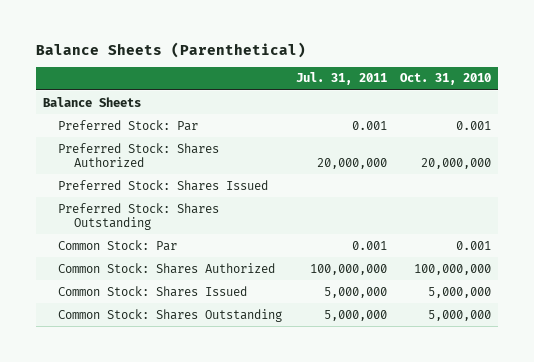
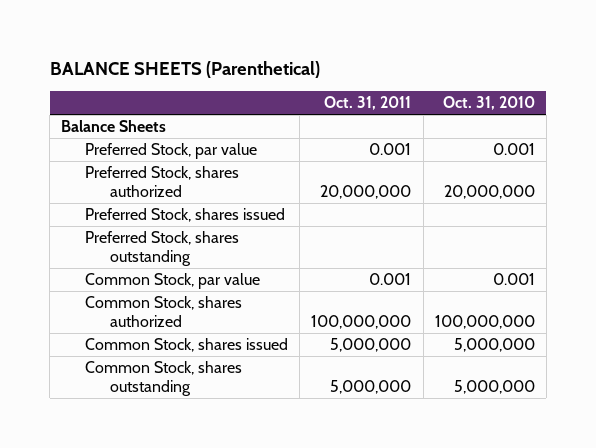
- Balance Sheets (Parenthetical)
+ BALANCE SHEETS (Parenthetical)
- | Jul. 31, 2011 | Oct. 31, 2010
+ | Oct. 31, 2011 | Oct. 31, 2010
- Preferred Stock: Par | 0.001 | 0.001
- Preferred Stock: Shares Authorized | 20,000,000 | 20,000,000
- Preferred Stock: Shares Issued
- Preferred Stock: Shares Outstanding
- Common Stock: Par | 0.001 | 0.001
- Common Stock: Shares Authorized | 100,000,000 | 100,000,000
- Common Stock: Shares Issued | 5,000,000 | 5,000,000
- Common Stock: Shares Outstanding | 5,000,000 | 5,000,000
+ Preferred Stock, par value | 0.001 | 0.001
+ Preferred Stock, shares authorized | 20,000,000 | 20,000,000
+ Preferred Stock, shares issued
+ Preferred Stock, shares outstanding
+ Common Stock, par value | 0.001 | 0.001
+ Common Stock, shares authorized | 100,000,000 | 100,000,000
+ Common Stock, shares issued | 5,000,000 | 5,000,000
+ Common Stock, shares outstanding | 5,000,000 | 5,000,000

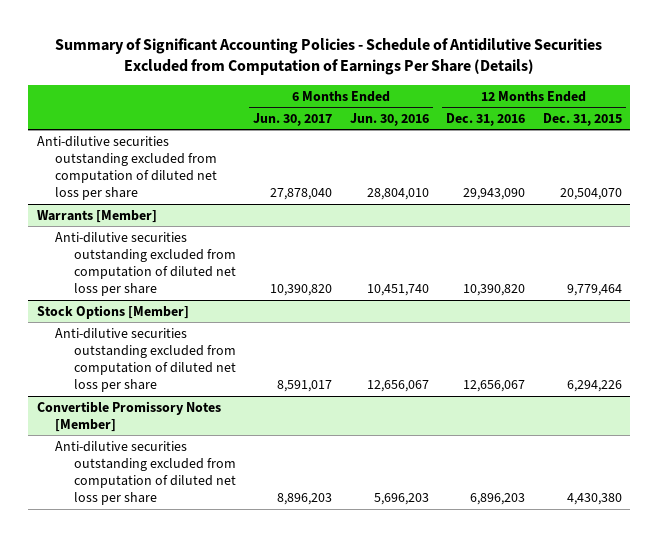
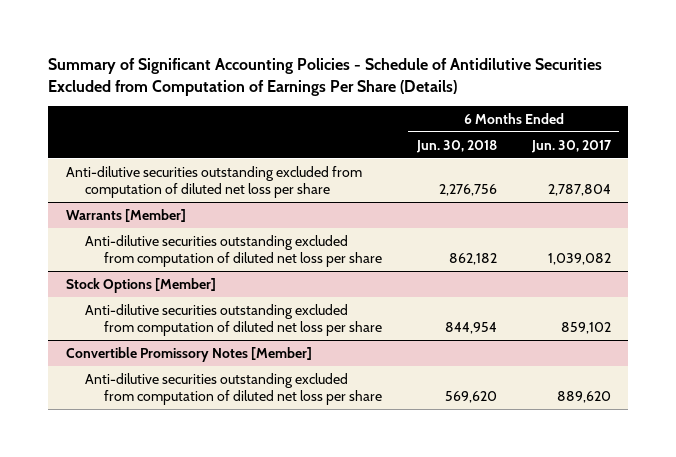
- | 6 Months Ended Jun. 30, 2017 | 6 Months Ended Jun. 30, 2016 | 12 Months Ended Dec. 31, 2016 | 12 Months Ended Dec. 31, 2015
+ | 6 Months Ended Jun. 30, 2018 | 6 Months Ended Jun. 30, 2017
- Anti-dilutive securities outstanding excluded from computation of diluted net loss per share | 27,878,040 | 28,804,010 | 29,943,090 | 20,504,070
+ Anti-dilutive securities outstanding excluded from computation of diluted net loss per share | 2,276,756 | 2,787,804
@ Warrants [Member]
- Anti-dilutive securities outstanding excluded from computation of diluted net loss per share | 10,390,820 | 10,451,740 | 10,390,820 | 9,779,464
+ Anti-dilutive securities outstanding excluded from computation of diluted net loss per share | 862,182 | 1,039,082
@ Stock Options [Member]
- Anti-dilutive securities outstanding excluded from computation of diluted net loss per share | 8,591,017 | 12,656,067 | 12,656,067 | 6,294,226
+ Anti-dilutive securities outstanding excluded from computation of diluted net loss per share | 844,954 | 859,102
@ Convertible Promissory Notes [Member]
- Anti-dilutive securities outstanding excluded from computation of diluted net loss per share | 8,896,203 | 5,696,203 | 6,896,203 | 4,430,380
+ Anti-dilutive securities outstanding excluded from computation of diluted net loss per share | 569,620 | 889,620

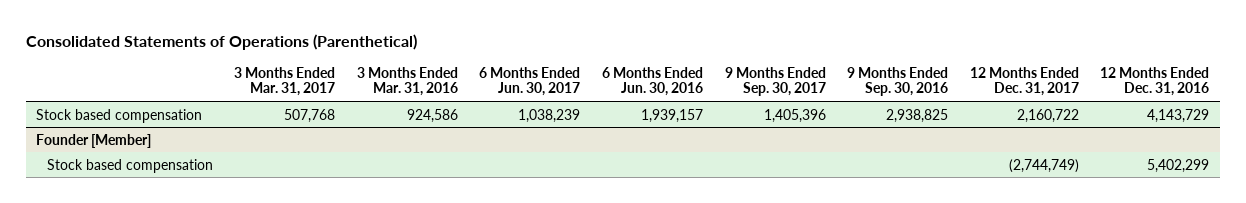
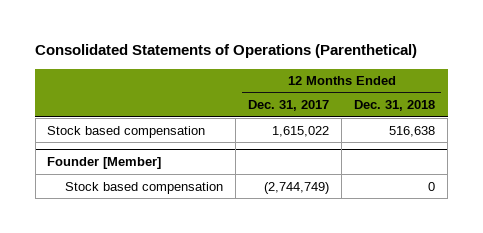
- | 3 Months Ended Mar. 31, 2017 | 3 Months Ended Mar. 31, 2016 | 6 Months Ended Jun. 30, 2017 | 6 Months Ended Jun. 30, 2016 | 9 Months Ended Sep. 30, 2017 | 9 Months Ended Sep. 30, 2016 | 12 Months Ended Dec. 31, 2017 | 12 Months Ended Dec. 31, 2016
+ | 12 Months Ended Dec. 31, 2017 | 12 Months Ended Dec. 31, 2018
- Stock based compensation | 507,768 | 924,586 | 1,038,239 | 1,939,157 | 1,405,396 | 2,938,825 | 2,160,722 | 4,143,729
+ Stock based compensation | 1,615,022 | 516,638

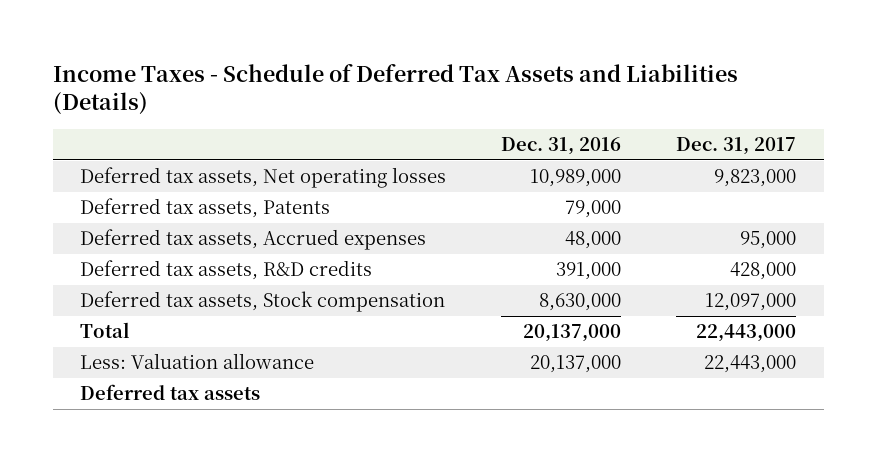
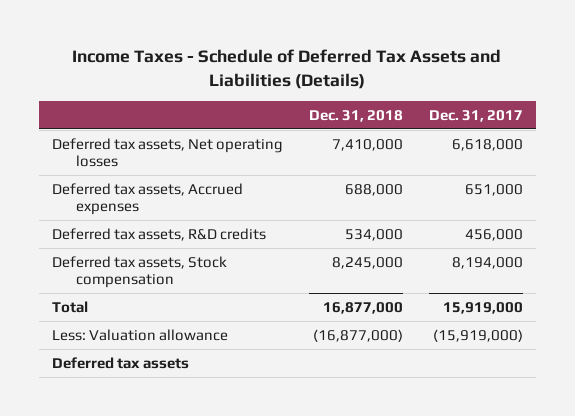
- | Dec. 31, 2016 | Dec. 31, 2017
+ | Dec. 31, 2018 | Dec. 31, 2017
- Deferred tax assets, Net operating losses | 10,989,000 | 9,823,000
- Deferred tax assets, Patents | 79,000 |
- Deferred tax assets, Accrued expenses | 48,000 | 95,000
- Deferred tax assets, R&D credits | 391,000 | 428,000
- Deferred tax assets, Stock compensation | 8,630,000 | 12,097,000
- Total | 20,137,000 | 22,443,000
- Less: Valuation allowance | 20,137,000 | 22,443,000
+ Deferred tax assets, Net operating losses | 7,410,000 | 6,618,000
+ Deferred tax assets, Accrued expenses | 688,000 | 651,000
+ Deferred tax assets, R&D credits | 534,000 | 456,000
+ Deferred tax assets, Stock compensation | 8,245,000 | 8,194,000
+ Total | 16,877,000 | 15,919,000
+ Less: Valuation allowance | (16,877,000) | (15,919,000)

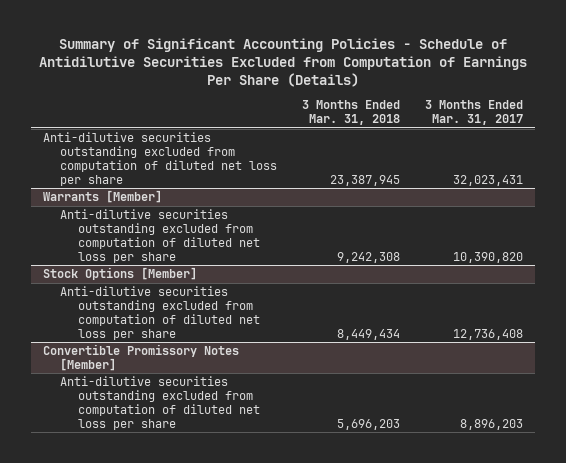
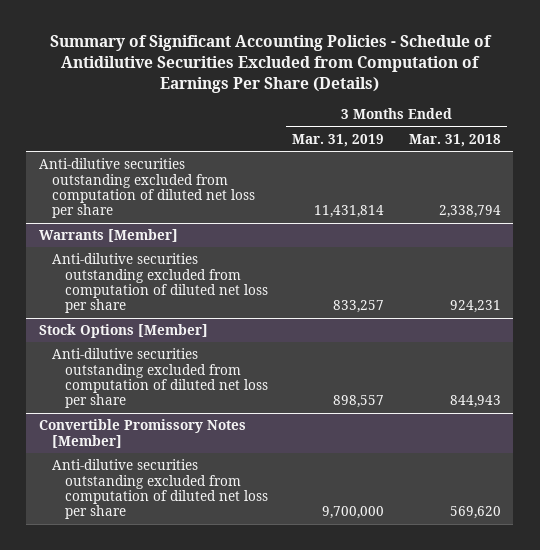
- | 3 Months Ended Mar. 31, 2018 | 3 Months Ended Mar. 31, 2017
+ | 3 Months Ended Mar. 31, 2019 | 3 Months Ended Mar. 31, 2018
- Anti-dilutive securities outstanding excluded from computation of diluted net loss per share | 23,387,945 | 32,023,431
+ Anti-dilutive securities outstanding excluded from computation of diluted net loss per share | 11,431,814 | 2,338,794
@ Warrants [Member]
- Anti-dilutive securities outstanding excluded from computation of diluted net loss per share | 9,242,308 | 10,390,820
+ Anti-dilutive securities outstanding excluded from computation of diluted net loss per share | 833,257 | 924,231
@ Stock Options [Member]
- Anti-dilutive securities outstanding excluded from computation of diluted net loss per share | 8,449,434 | 12,736,408
+ Anti-dilutive securities outstanding excluded from computation of diluted net loss per share | 898,557 | 844,943
@ Convertible Promissory Notes [Member]
- Anti-dilutive securities outstanding excluded from computation of diluted net loss per share | 5,696,203 | 8,896,203
+ Anti-dilutive securities outstanding excluded from computation of diluted net loss per share | 9,700,000 | 569,620

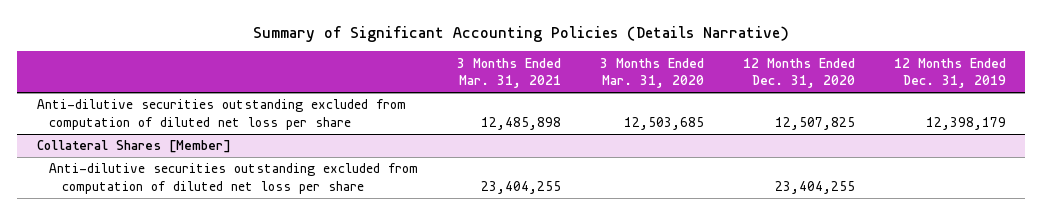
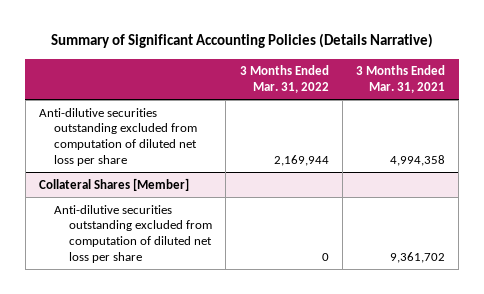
- | 3 Months Ended Mar. 31, 2021 | 3 Months Ended Mar. 31, 2020 | 12 Months Ended Dec. 31, 2020 | 12 Months Ended Dec. 31, 2019
+ | 3 Months Ended Mar. 31, 2022 | 3 Months Ended Mar. 31, 2021
- Anti-dilutive securities outstanding excluded from computation of diluted net loss per share | 12,485,898 | 12,503,685 | 12,507,825 | 12,398,179
+ Anti-dilutive securities outstanding excluded from computation of diluted net loss per share | 2,169,944 | 4,994,358
@ Collateral Shares [Member]
- Anti-dilutive securities outstanding excluded from computation of diluted net loss per share | 23,404,255 | | 23,404,255 |
+ Anti-dilutive securities outstanding excluded from computation of diluted net loss per share | 0 | 9,361,702

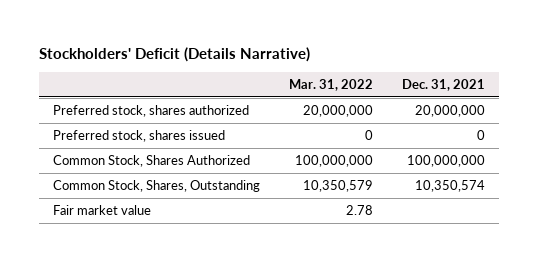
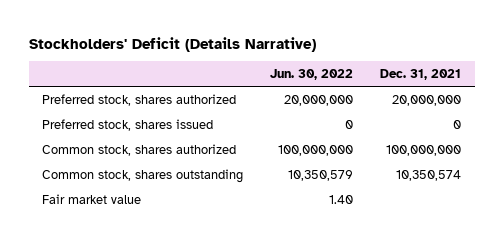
- | Mar. 31, 2022 | Dec. 31, 2021
+ | Jun. 30, 2022 | Dec. 31, 2021
- Common Stock, Shares Authorized | 100,000,000 | 100,000,000
- Common Stock, Shares, Outstanding | 10,350,579 | 10,350,574
+ Common stock, shares authorized | 100,000,000 | 100,000,000
+ Common stock, shares outstanding | 10,350,579 | 10,350,574

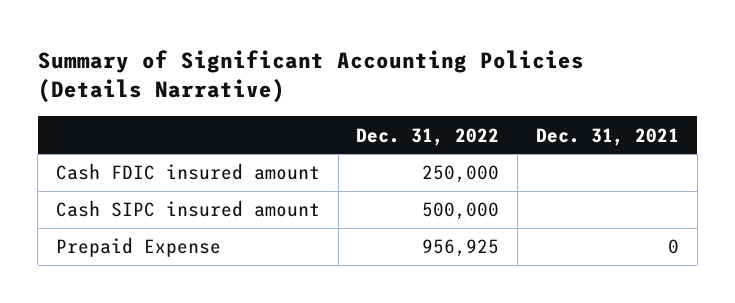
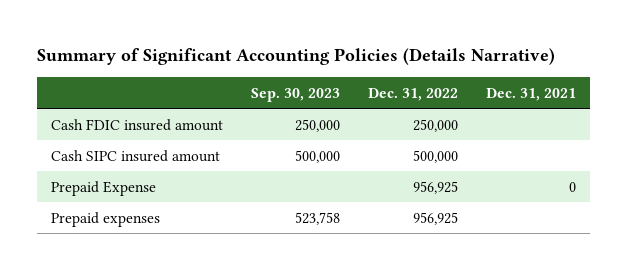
- | Dec. 31, 2022 | Dec. 31, 2021
+ | Sep. 30, 2023 | Dec. 31, 2022 | Dec. 31, 2021
+ Prepaid expenses | 523,758 | 956,925 |

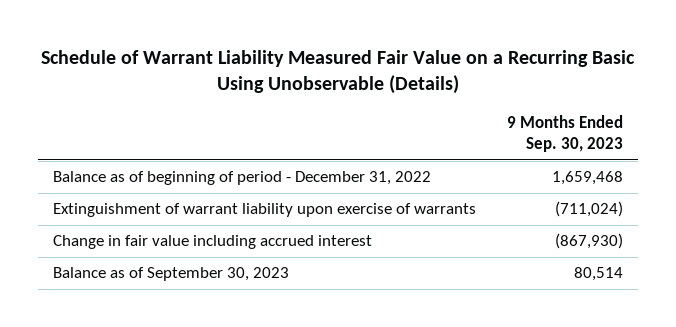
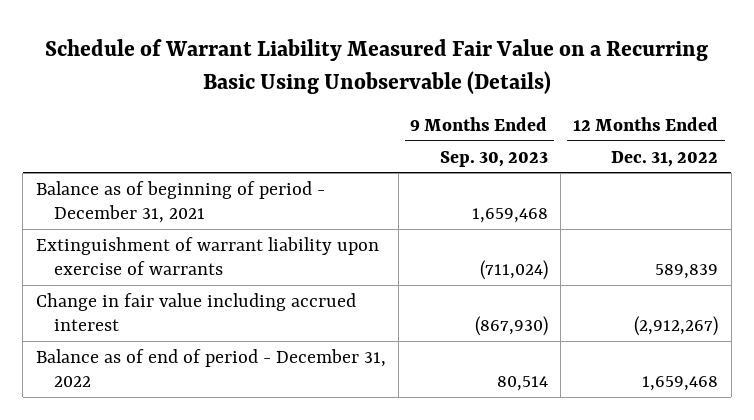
- | 9 Months Ended Sep. 30, 2023
+ | 9 Months Ended Sep. 30, 2023 | 12 Months Ended Dec. 31, 2022
- Balance as of beginning of period - December 31, 2022 | 1,659,468
+ Balance as of beginning of period - December 31, 2021 | 1,659,468 |
- Balance as of September 30, 2023 | 80,514
+ Balance as of end of period - December 31, 2022 | 80,514 | 1,659,468

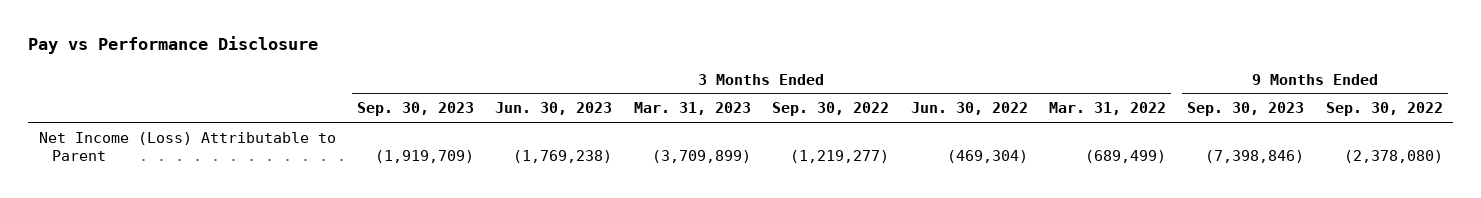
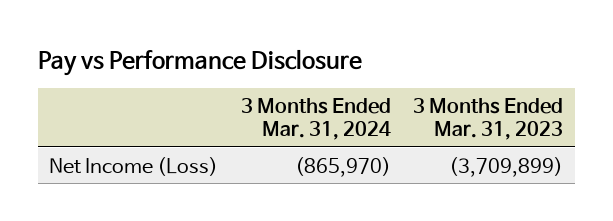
- | 3 Months Ended Sep. 30, 2023 | 3 Months Ended Jun. 30, 2023 | 3 Months Ended Mar. 31, 2023 | 3 Months Ended Sep. 30, 2022 | 3 Months Ended Jun. 30, 2022 | 3 Months Ended Mar. 31, 2022 | 9 Months Ended Sep. 30, 2023 | 9 Months Ended Sep. 30, 2022
+ | 3 Months Ended Mar. 31, 2024 | 3 Months Ended Mar. 31, 2023
- Net Income (Loss) Attributable to Parent | (1,919,709) | (1,769,238) | (3,709,899) | (1,219,277) | (469,304) | (689,499) | (7,398,846) | (2,378,080)
+ Net Income (Loss) | (865,970) | (3,709,899)

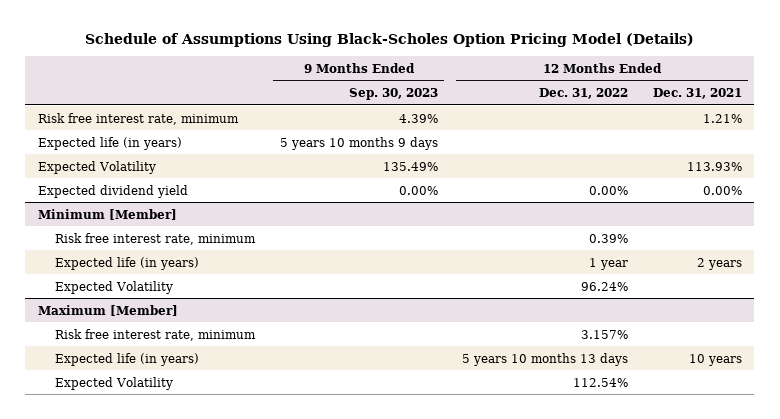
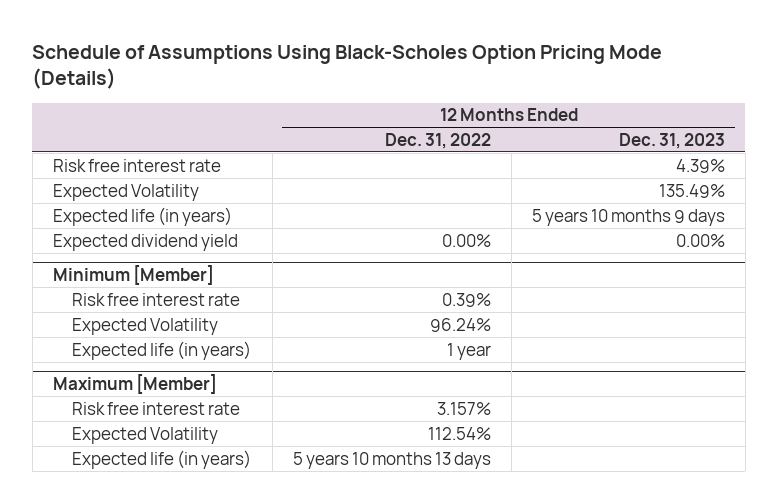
- Schedule of Assumptions Using Black-Scholes Option Pricing Model (Details)
+ Schedule of Assumptions Using Black-Scholes Option Pricing Mode (Details)
- | 9 Months Ended Sep. 30, 2023 | 12 Months Ended Dec. 31, 2022 | 12 Months Ended Dec. 31, 2021
+ | 12 Months Ended Dec. 31, 2022 | 12 Months Ended Dec. 31, 2023
- Risk free interest rate, minimum | 4.39% | | 1.21%
+ Risk free interest rate | | 4.39%
moved down: Expected life (in years) | | 5 years 10 months 9 days
@ Minimum [Member]
- Risk free interest rate, minimum | | 0.39% |
+ Risk free interest rate | 0.39% |
moved down: Expected life (in years) | 1 year |
@ Maximum [Member]
- Risk free interest rate, minimum | | 3.157% |
+ Risk free interest rate | 3.157% |
moved down: Expected life (in years) | 5 years 10 months 13 days |

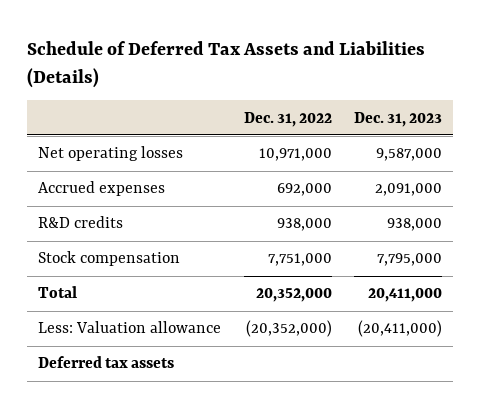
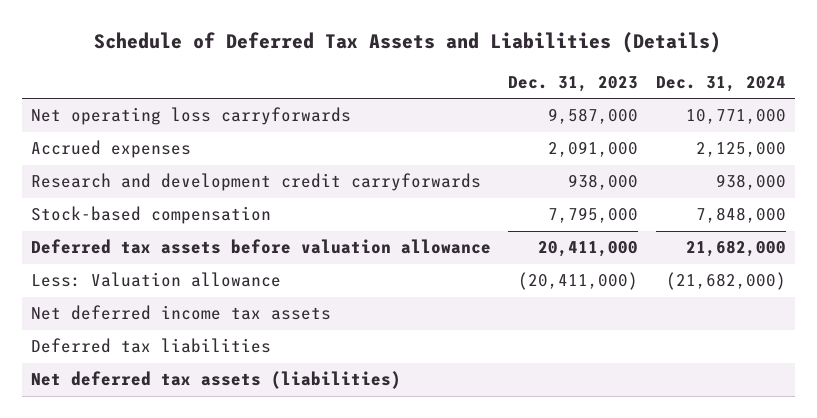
- | Dec. 31, 2022 | Dec. 31, 2023
+ | Dec. 31, 2023 | Dec. 31, 2024
- Net operating losses | 10,971,000 | 9,587,000
+ Net operating loss carryforwards | 9,587,000 | 10,771,000
- R&D credits | 938,000 | 938,000
- Stock compensation | 7,751,000 | 7,795,000
- Total | 20,352,000 | 20,411,000
+ Research and development credit carryforwards | 938,000 | 938,000
+ Stock-based compensation | 7,795,000 | 7,848,000
+ Deferred tax assets before valuation allowance | 20,411,000 | 21,682,000
- Deferred tax assets
+ Net deferred income tax assets
+ Deferred tax liabilities
+ Net deferred tax assets (liabilities)

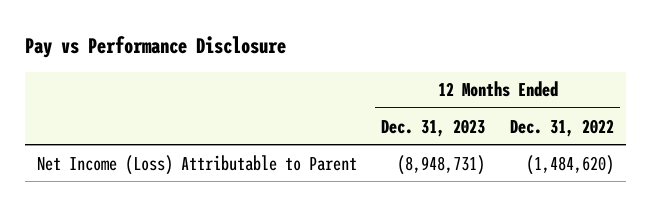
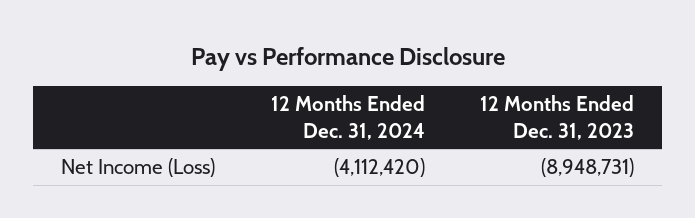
- | 12 Months Ended Dec. 31, 2023 | 12 Months Ended Dec. 31, 2022
+ | 12 Months Ended Dec. 31, 2024 | 12 Months Ended Dec. 31, 2023
- Net Income (Loss) Attributable to Parent | (8,948,731) | (1,484,620)
+ Net Income (Loss) | (4,112,420) | (8,948,731)

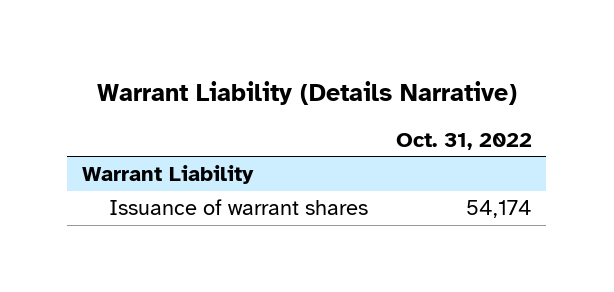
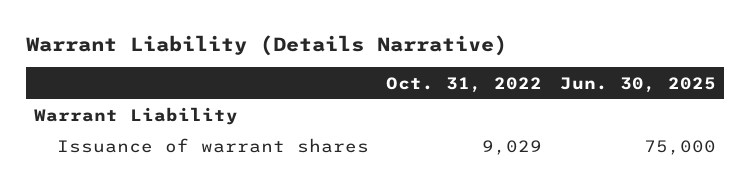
- | Oct. 31, 2022
+ | Oct. 31, 2022 | Jun. 30, 2025
- Issuance of warrant shares | 54,174
+ Issuance of warrant shares | 9,029 | 75,000

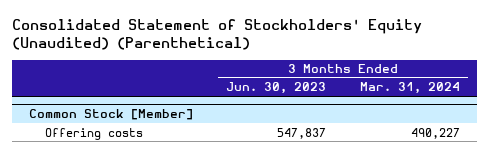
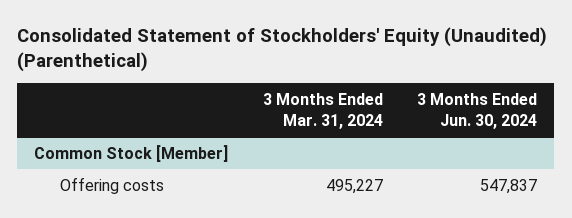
- | 3 Months Ended Jun. 30, 2023 | 3 Months Ended Mar. 31, 2024
+ | 3 Months Ended Mar. 31, 2024 | 3 Months Ended Jun. 30, 2024
@ Common Stock [Member]
- Offering costs | 547,837 | 490,227
+ Offering costs | 495,227 | 547,837

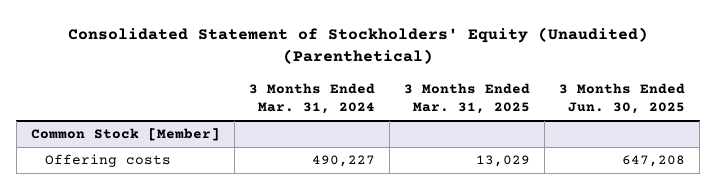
- | 3 Months Ended Mar. 31, 2024 | 3 Months Ended Jun. 30, 2024
+ | 3 Months Ended Mar. 31, 2024 | 3 Months Ended Mar. 31, 2025 | 3 Months Ended Jun. 30, 2025
@ Common Stock [Member]
- Offering costs | 495,227 | 547,837
+ Offering costs | 490,227 | 13,029 | 647,208

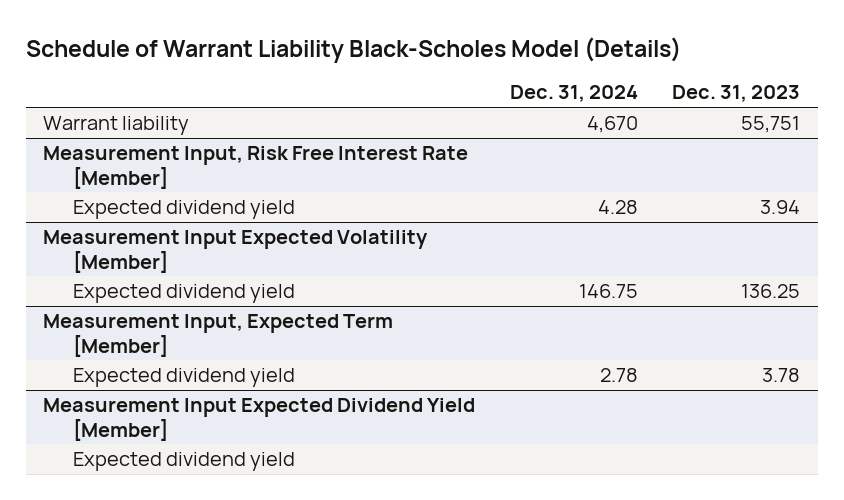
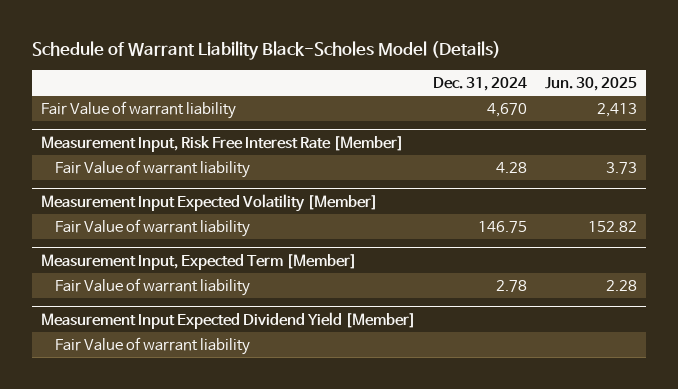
- | Dec. 31, 2024 | Dec. 31, 2023
+ | Dec. 31, 2024 | Jun. 30, 2025
- Warrant liability | 4,670 | 55,751
+ Fair Value of warrant liability | 4,670 | 2,413
@ Measurement Input, Risk Free Interest Rate [Member]
- Expected dividend yield | 4.28 | 3.94
+ Fair Value of warrant liability | 4.28 | 3.73
@ Measurement Input Expected Volatility [Member]
- Expected dividend yield | 146.75 | 136.25
+ Fair Value of warrant liability | 146.75 | 152.82
@ Measurement Input, Expected Term [Member]
- Expected dividend yield | 2.78 | 3.78
+ Fair Value of warrant liability | 2.78 | 2.28
@ Measurement Input Expected Dividend Yield [Member]
- Expected dividend yield
+ Fair Value of warrant liability

